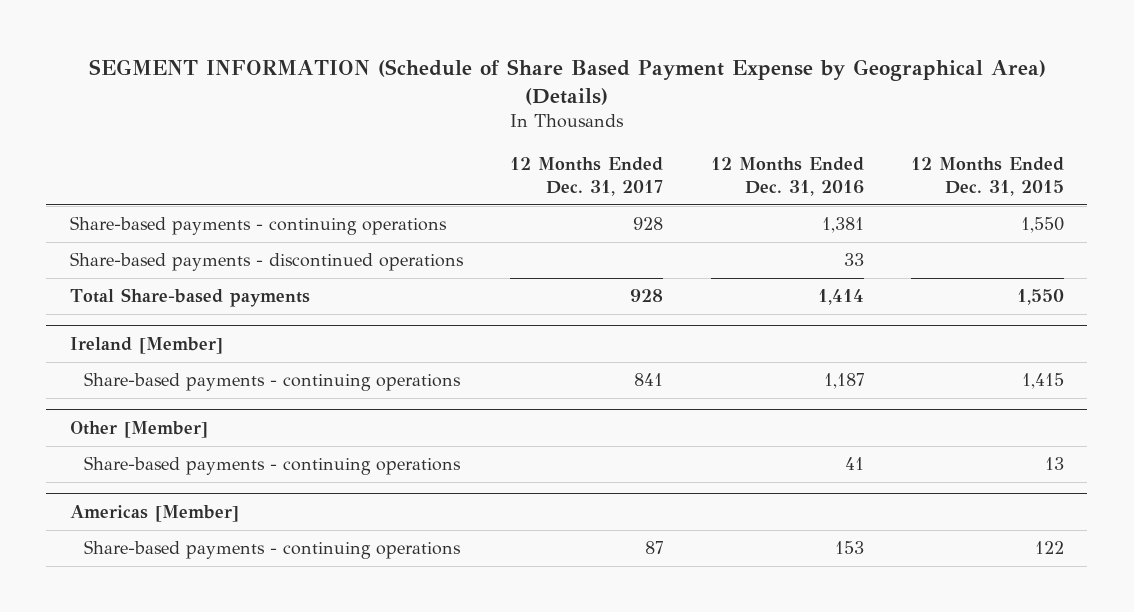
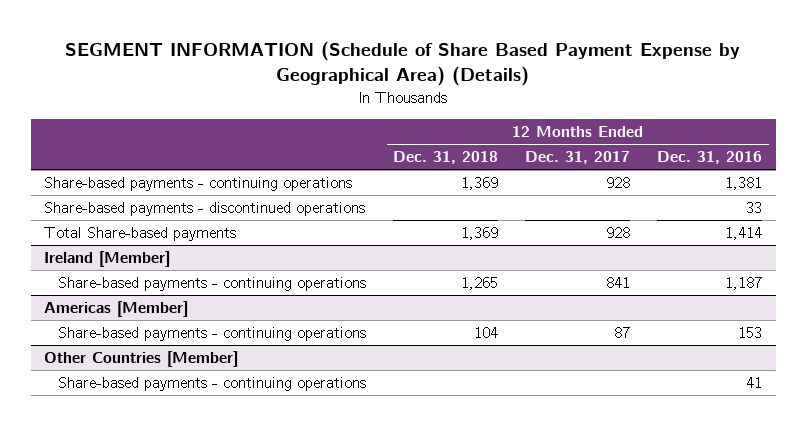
- | 12 Months Ended Dec. 31, 2017 | 12 Months Ended Dec. 31, 2016 | 12 Months Ended Dec. 31, 2015
+ | 12 Months Ended Dec. 31, 2018 | 12 Months Ended Dec. 31, 2017 | 12 Months Ended Dec. 31, 2016
- Other [Member]
- Share-based payments - continuing operations | | 41 | 13
+ Other Countries [Member]
+ Share-based payments - continuing operations | | | 41

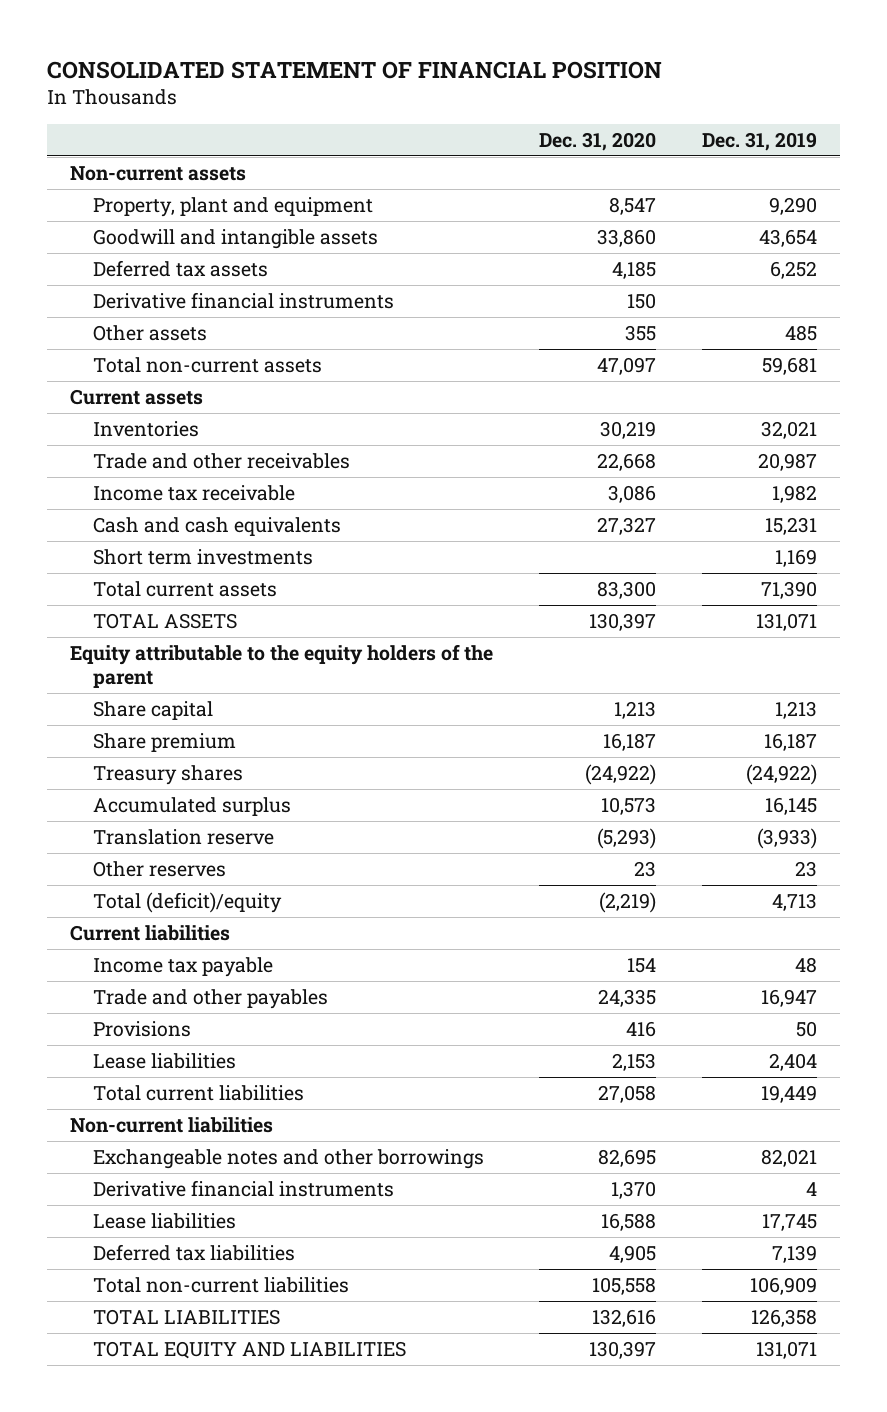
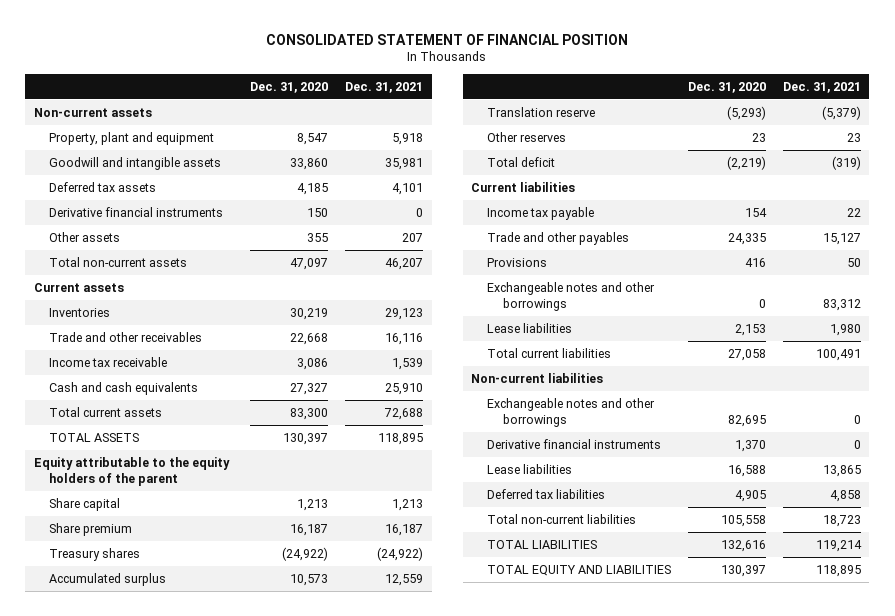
- | Dec. 31, 2020 | Dec. 31, 2019
+ | Dec. 31, 2020 | Dec. 31, 2021
- Short term investments | | 1,169
- Total (deficit)/equity | (2,219) | 4,713
+ Total deficit | (2,219) | (319)
+ Exchangeable notes and other borrowings | 0 | 83,312

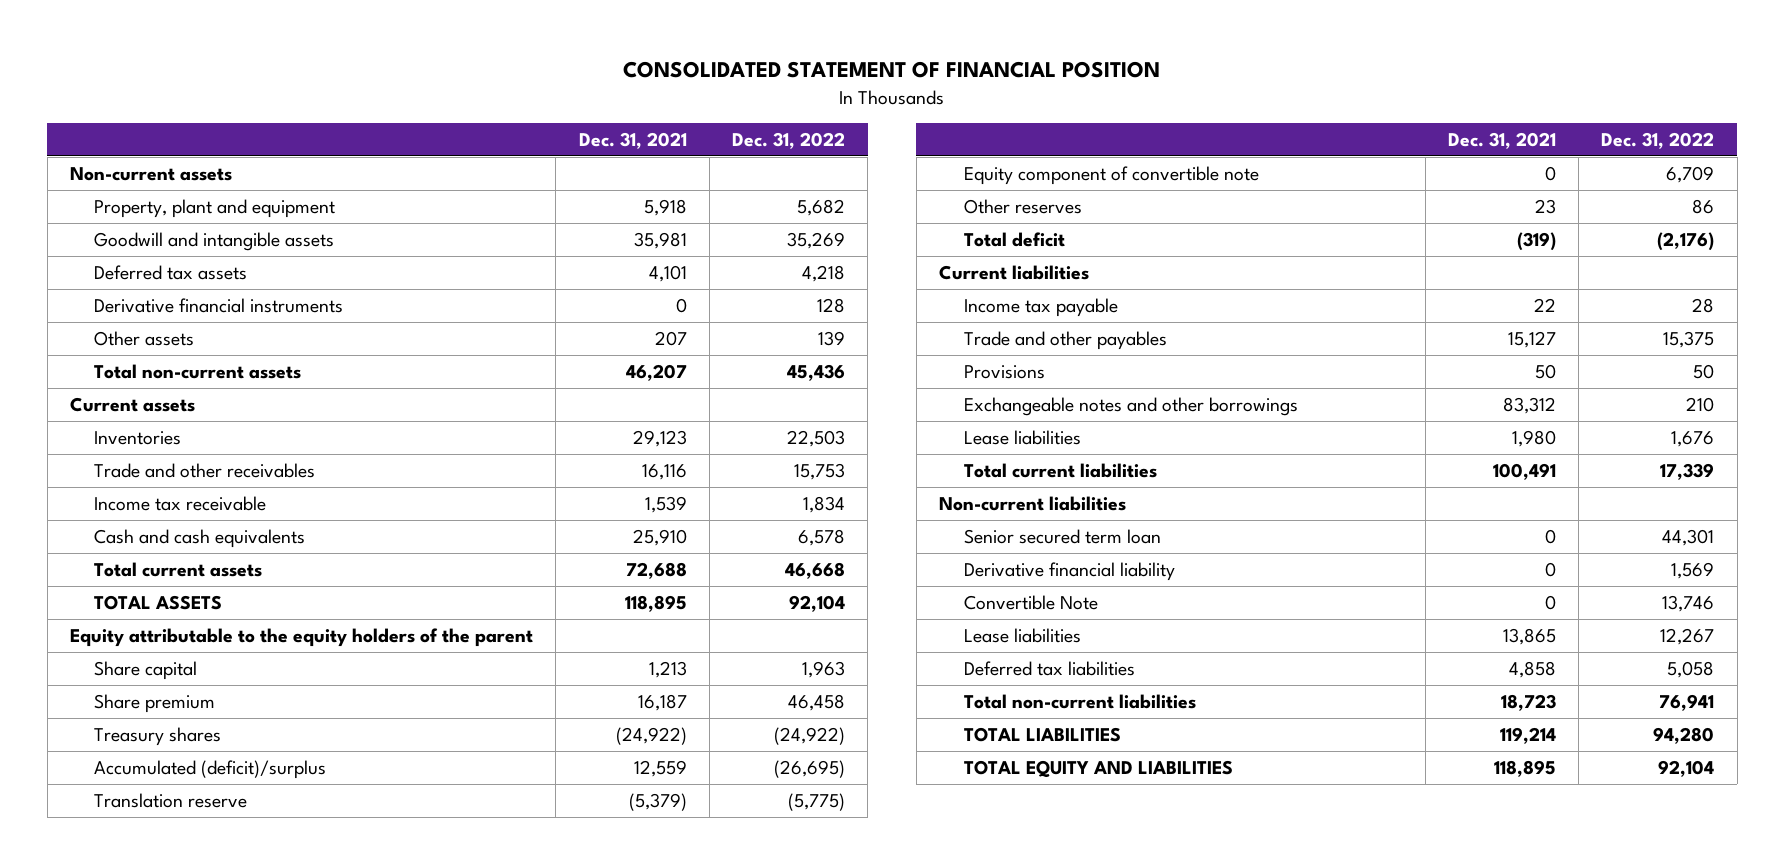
- | Dec. 31, 2020 | Dec. 31, 2021
+ | Dec. 31, 2021 | Dec. 31, 2022
- Accumulated surplus | 10,573 | 12,559
+ Accumulated (deficit)/surplus | 12,559 | (26,695)
+ Equity component of convertible note | 0 | 6,709
- Exchangeable notes and other borrowings | 82,695 | 0
- Derivative financial instruments | 1,370 | 0
+ Senior secured term loan | 0 | 44,301
+ Derivative financial liability | 0 | 1,569
+ Convertible Note | 0 | 13,746

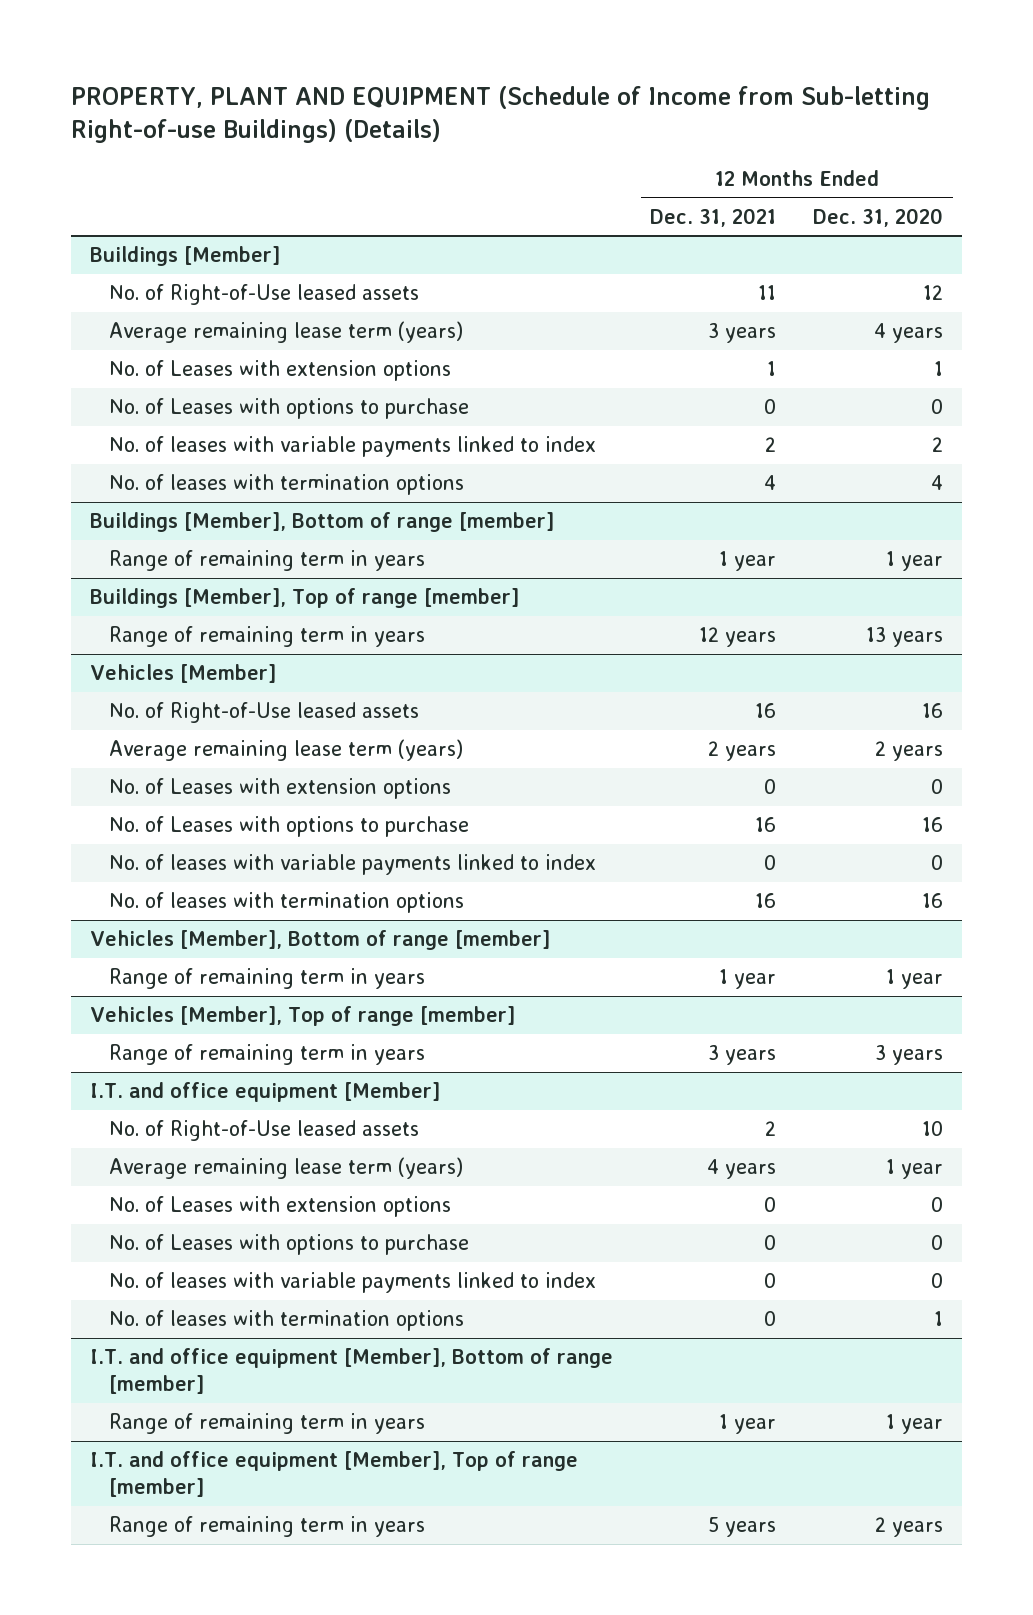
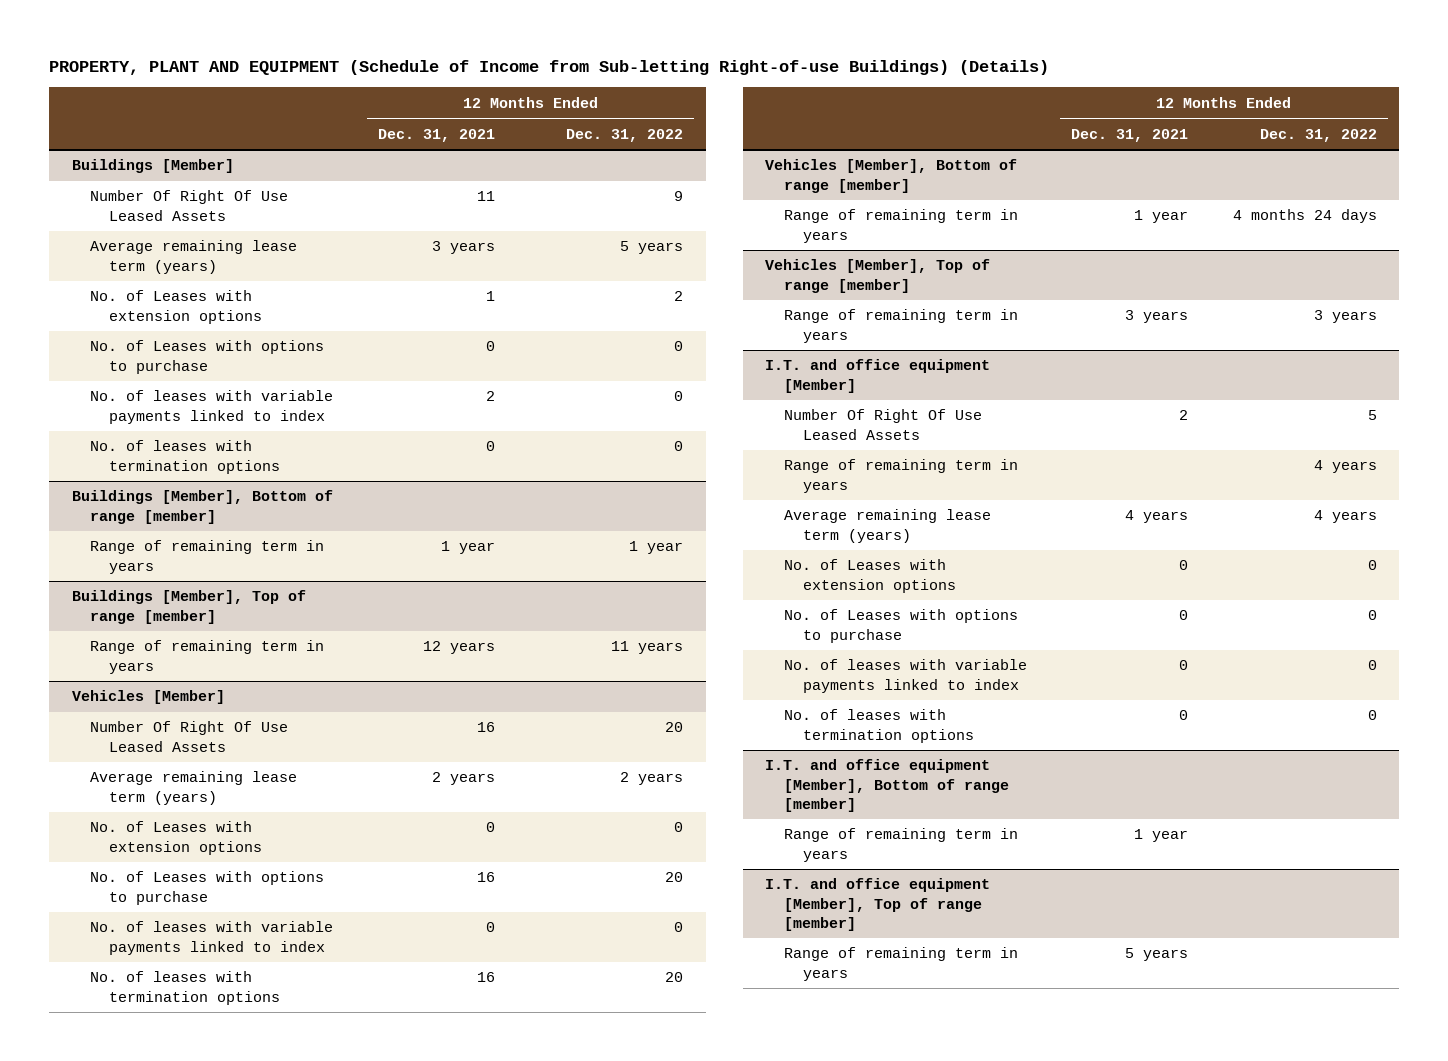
- | 12 Months Ended Dec. 31, 2021 | 12 Months Ended Dec. 31, 2020
+ | 12 Months Ended Dec. 31, 2021 | 12 Months Ended Dec. 31, 2022
@ Buildings [Member]
- No. of Right-of-Use leased assets | 11 | 12
+ Number Of Right Of Use Leased Assets | 11 | 9
- No. of leases with termination options | 4 | 4
+ No. of leases with termination options | 0 | 0
@ Vehicles [Member]
- No. of Right-of-Use leased assets | 16 | 16
+ Number Of Right Of Use Leased Assets | 16 | 20
@ I.T. and office equipment [Member]
- No. of Right-of-Use leased assets | 2 | 10
+ Number Of Right Of Use Leased Assets | 2 | 5
+ Range of remaining term in years | | 4 years

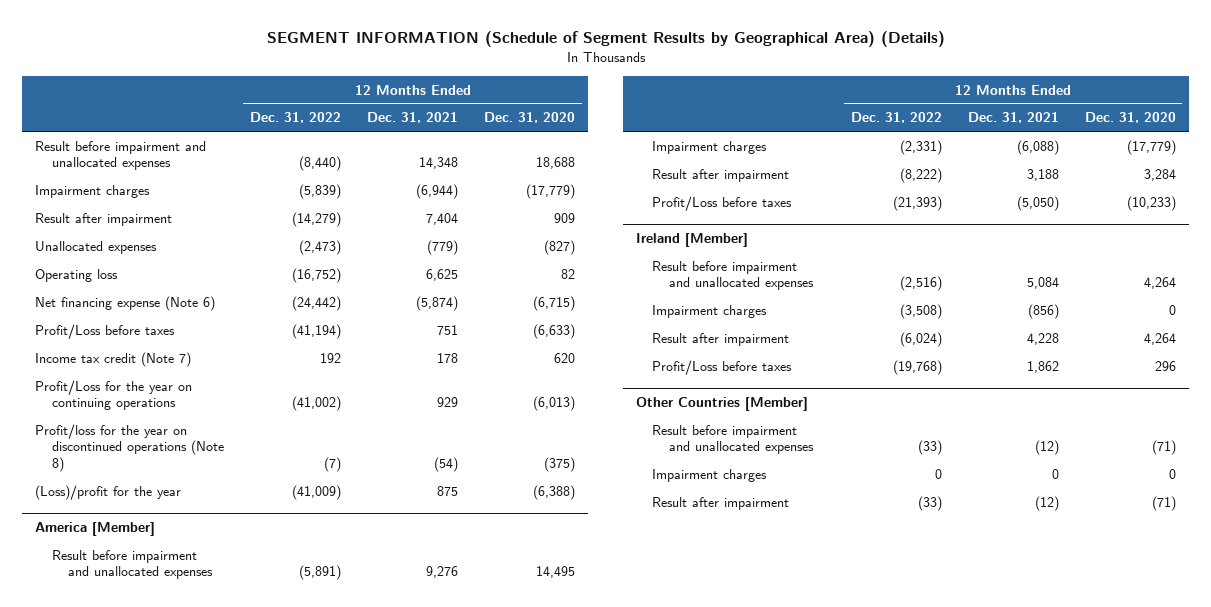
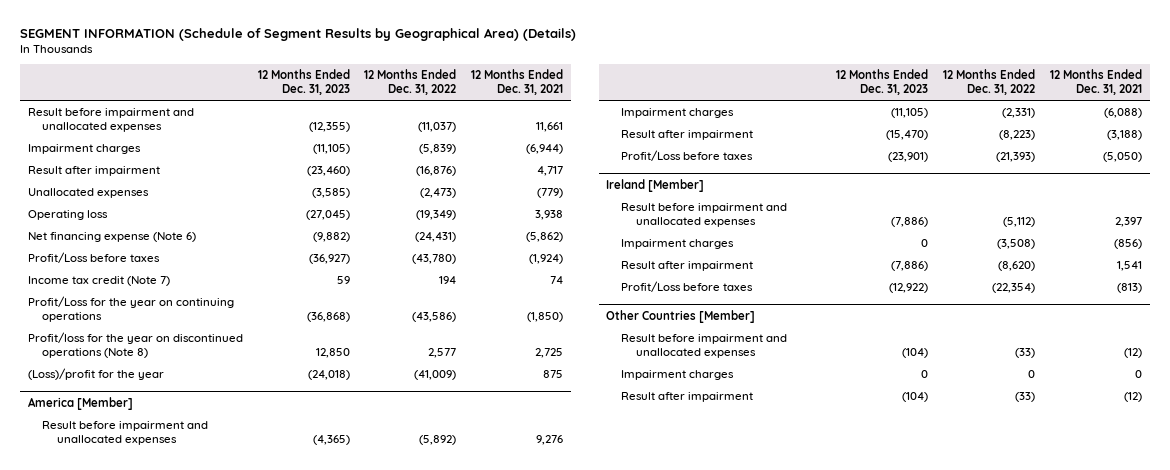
- | 12 Months Ended Dec. 31, 2022 | 12 Months Ended Dec. 31, 2021 | 12 Months Ended Dec. 31, 2020
+ | 12 Months Ended Dec. 31, 2023 | 12 Months Ended Dec. 31, 2022 | 12 Months Ended Dec. 31, 2021
- Result before impairment and unallocated expenses | (8,440) | 14,348 | 18,688
+ Result before impairment and unallocated expenses | (12,355) | (11,037) | 11,661
- Result after impairment | (14,279) | 7,404 | 909
+ Result after impairment | (23,460) | (16,876) | 4,717
- Operating loss | (16,752) | 6,625 | 82
- Net financing expense (Note 6) | (24,442) | (5,874) | (6,715)
- Profit/Loss before taxes | (41,194) | 751 | (6,633)
- Income tax credit (Note 7) | 192 | 178 | 620
- Profit/Loss for the year on continuing operations | (41,002) | 929 | (6,013)
- Profit/loss for the year on discontinued operations (Note 8) | (7) | (54) | (375)
+ Operating loss | (27,045) | (19,349) | 3,938
+ Net financing expense (Note 6) | (9,882) | (24,431) | (5,862)
+ Profit/Loss before taxes | (36,927) | (43,780) | (1,924)
+ Income tax credit (Note 7) | 59 | 194 | 74
+ Profit/Loss for the year on continuing operations | (36,868) | (43,586) | (1,850)
+ Profit/loss for the year on discontinued operations (Note 8) | 12,850 | 2,577 | 2,725
@ America [Member]
- Result before impairment and unallocated expenses | (5,891) | 9,276 | 14,495
+ Result before impairment and unallocated expenses | (4,365) | (5,892) | 9,276
- Result after impairment | (8,222) | 3,188 | 3,284
+ Result after impairment | (15,470) | (8,223) | (3,188)
@ Ireland [Member]
- Result before impairment and unallocated expenses | (2,516) | 5,084 | 4,264
+ Result before impairment and unallocated expenses | (7,886) | (5,112) | 2,397
- Result after impairment | (6,024) | 4,228 | 4,264
- Profit/Loss before taxes | (19,768) | 1,862 | 296
+ Result after impairment | (7,886) | (8,620) | 1,541
+ Profit/Loss before taxes | (12,922) | (22,354) | (813)

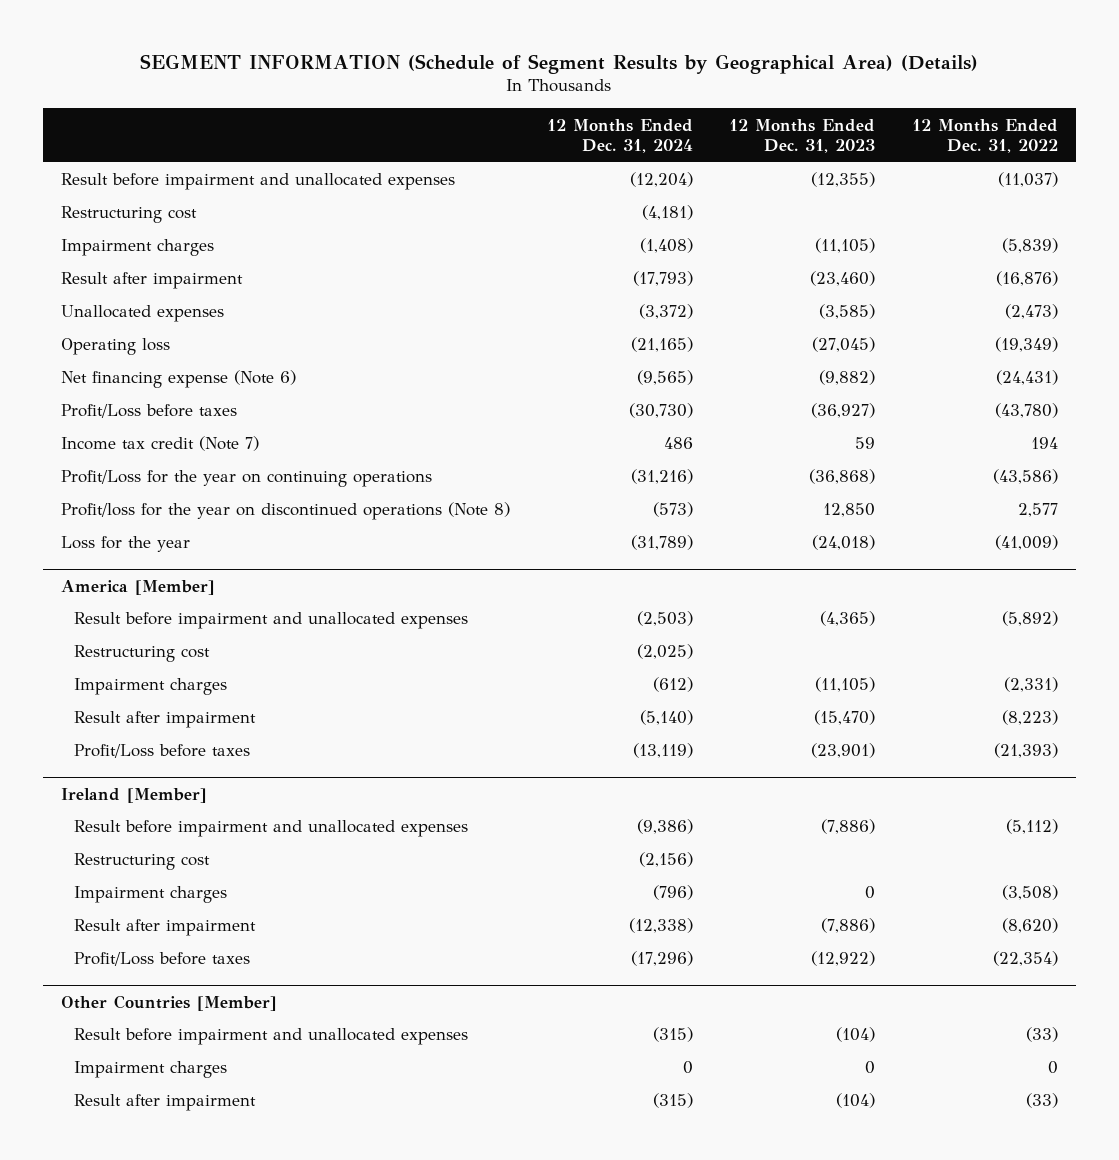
- | 12 Months Ended Dec. 31, 2023 | 12 Months Ended Dec. 31, 2022 | 12 Months Ended Dec. 31, 2021
+ | 12 Months Ended Dec. 31, 2024 | 12 Months Ended Dec. 31, 2023 | 12 Months Ended Dec. 31, 2022
+ Restructuring cost | (4,181) | |
- (Loss)/profit for the year | (24,018) | (41,009) | 875
+ Loss for the year | (31,789) | (24,018) | (41,009)
@ America [Member]
+ Restructuring cost | (2,025) | |
@ Ireland [Member]
+ Restructuring cost | (2,156) | |

